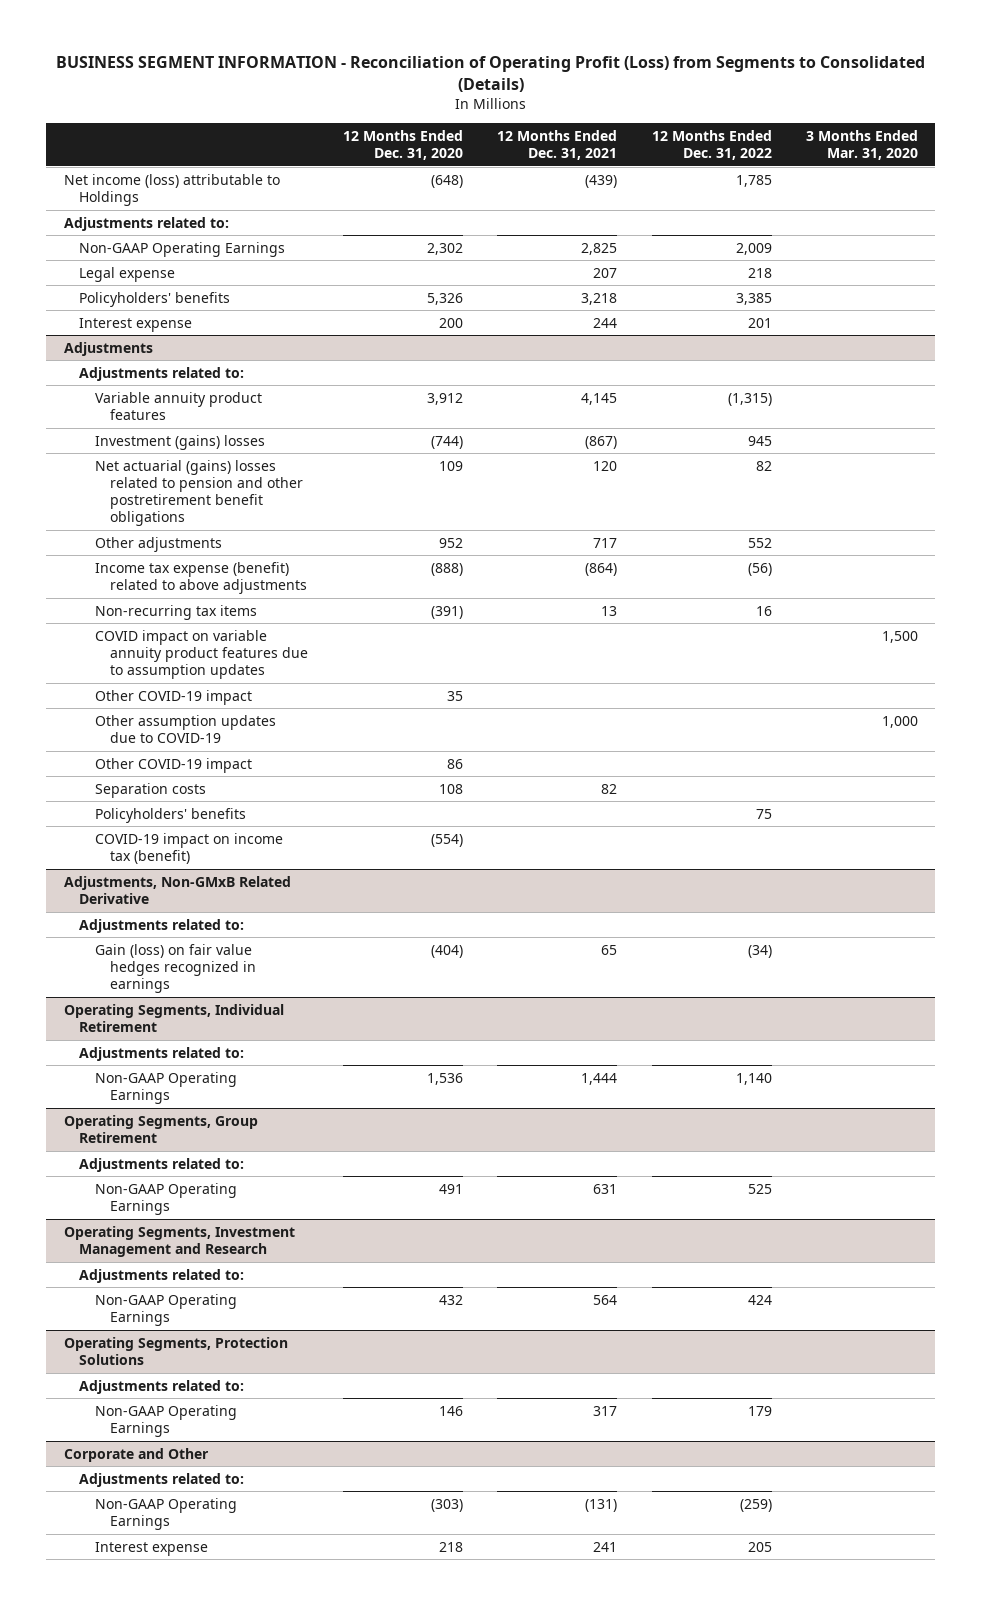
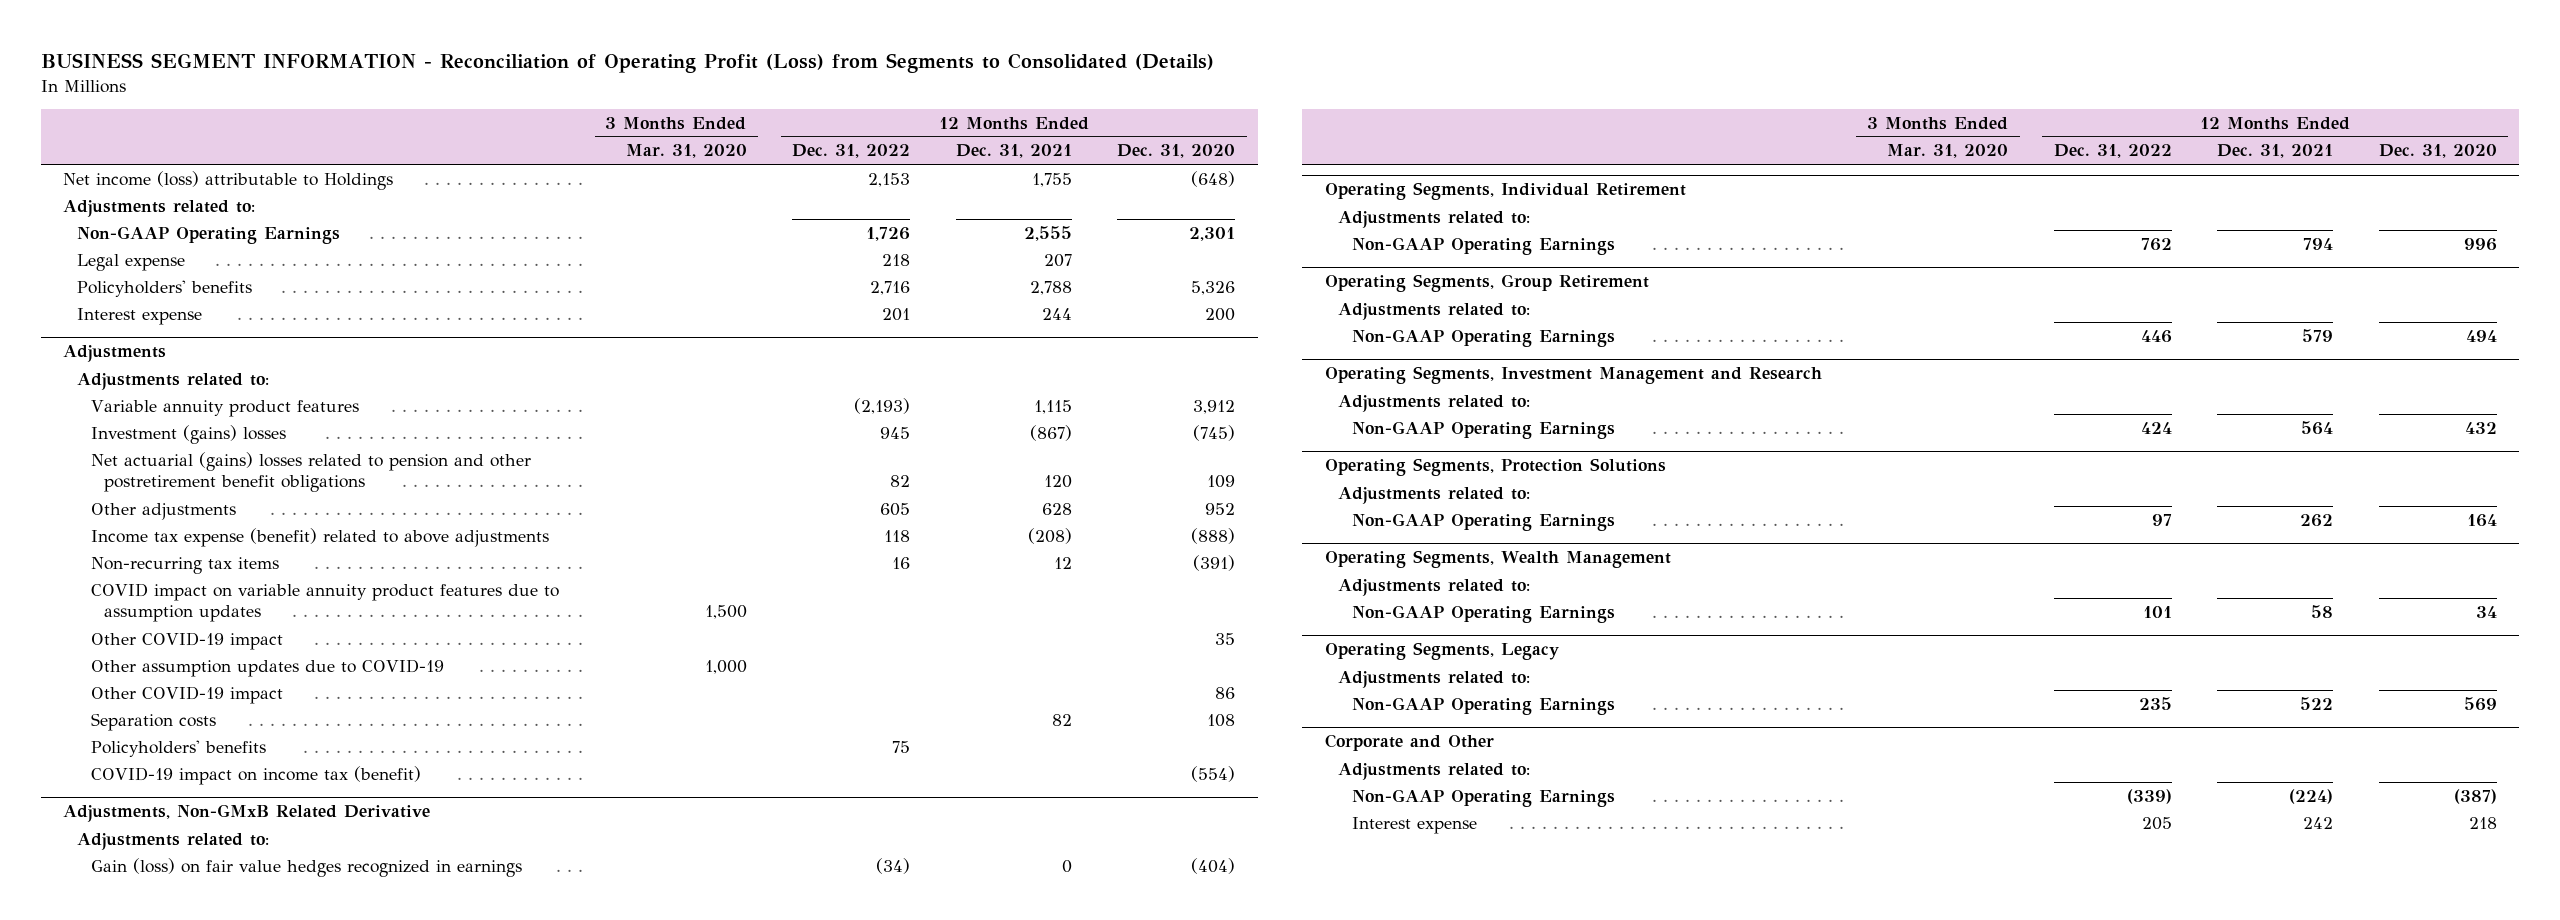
- | 12 Months Ended Dec. 31, 2020 | 12 Months Ended Dec. 31, 2021 | 12 Months Ended Dec. 31, 2022 | 3 Months Ended Mar. 31, 2020
+ | 3 Months Ended Mar. 31, 2020 | 12 Months Ended Dec. 31, 2022 | 12 Months Ended Dec. 31, 2021 | 12 Months Ended Dec. 31, 2020
- Net income (loss) attributable to Holdings | (648) | (439) | 1,785 |
+ Net income (loss) attributable to Holdings | | 2,153 | 1,755 | (648)
- Non-GAAP Operating Earnings | 2,302 | 2,825 | 2,009 |
+ Non-GAAP Operating Earnings | | 1,726 | 2,555 | 2,301
- Policyholders' benefits | 5,326 | 3,218 | 3,385 |
+ Policyholders' benefits | | 2,716 | 2,788 | 5,326
@ Adjustments
- Variable annuity product features | 3,912 | 4,145 | (1,315) |
- Investment (gains) losses | (744) | (867) | 945 |
+ Variable annuity product features | | (2,193) | 1,115 | 3,912
+ Investment (gains) losses | | 945 | (867) | (745)
- Other adjustments | 952 | 717 | 552 |
- Income tax expense (benefit) related to above adjustments | (888) | (864) | (56) |
- Non-recurring tax items | (391) | 13 | 16 |
+ Other adjustments | | 605 | 628 | 952
+ Income tax expense (benefit) related to above adjustments | | 118 | (208) | (888)
+ Non-recurring tax items | | 16 | 12 | (391)
@ Adjustments, Non-GMxB Related Derivative
- Gain (loss) on fair value hedges recognized in earnings | (404) | 65 | (34) |
+ Gain (loss) on fair value hedges recognized in earnings | | (34) | 0 | (404)
@ Operating Segments, Individual Retirement
- Non-GAAP Operating Earnings | 1,536 | 1,444 | 1,140 |
+ Non-GAAP Operating Earnings | | 762 | 794 | 996
@ Operating Segments, Group Retirement
- Non-GAAP Operating Earnings | 491 | 631 | 525 |
+ Non-GAAP Operating Earnings | | 446 | 579 | 494
@ Operating Segments, Protection Solutions
- Non-GAAP Operating Earnings | 146 | 317 | 179 |
+ Non-GAAP Operating Earnings | | 97 | 262 | 164
+ Operating Segments, Wealth Management
+ Adjustments related to:
+ Non-GAAP Operating Earnings | | 101 | 58 | 34
+ Operating Segments, Legacy
+ Adjustments related to:
+ Non-GAAP Operating Earnings | | 235 | 522 | 569
@ Corporate and Other
- Non-GAAP Operating Earnings | (303) | (131) | (259) |
- Interest expense | 218 | 241 | 205 |
+ Non-GAAP Operating Earnings | | (339) | (224) | (387)
+ Interest expense | | 205 | 242 | 218

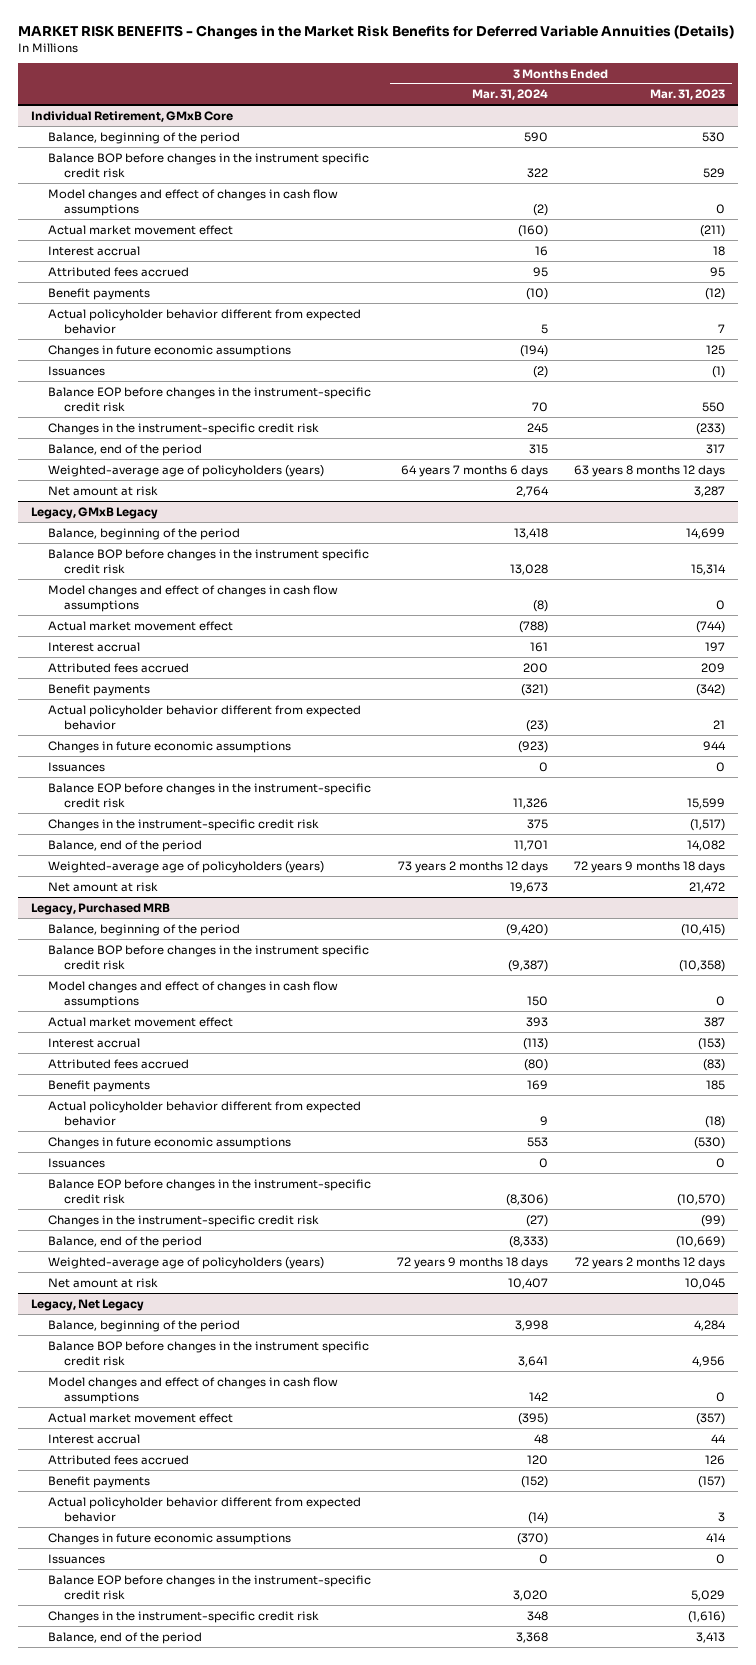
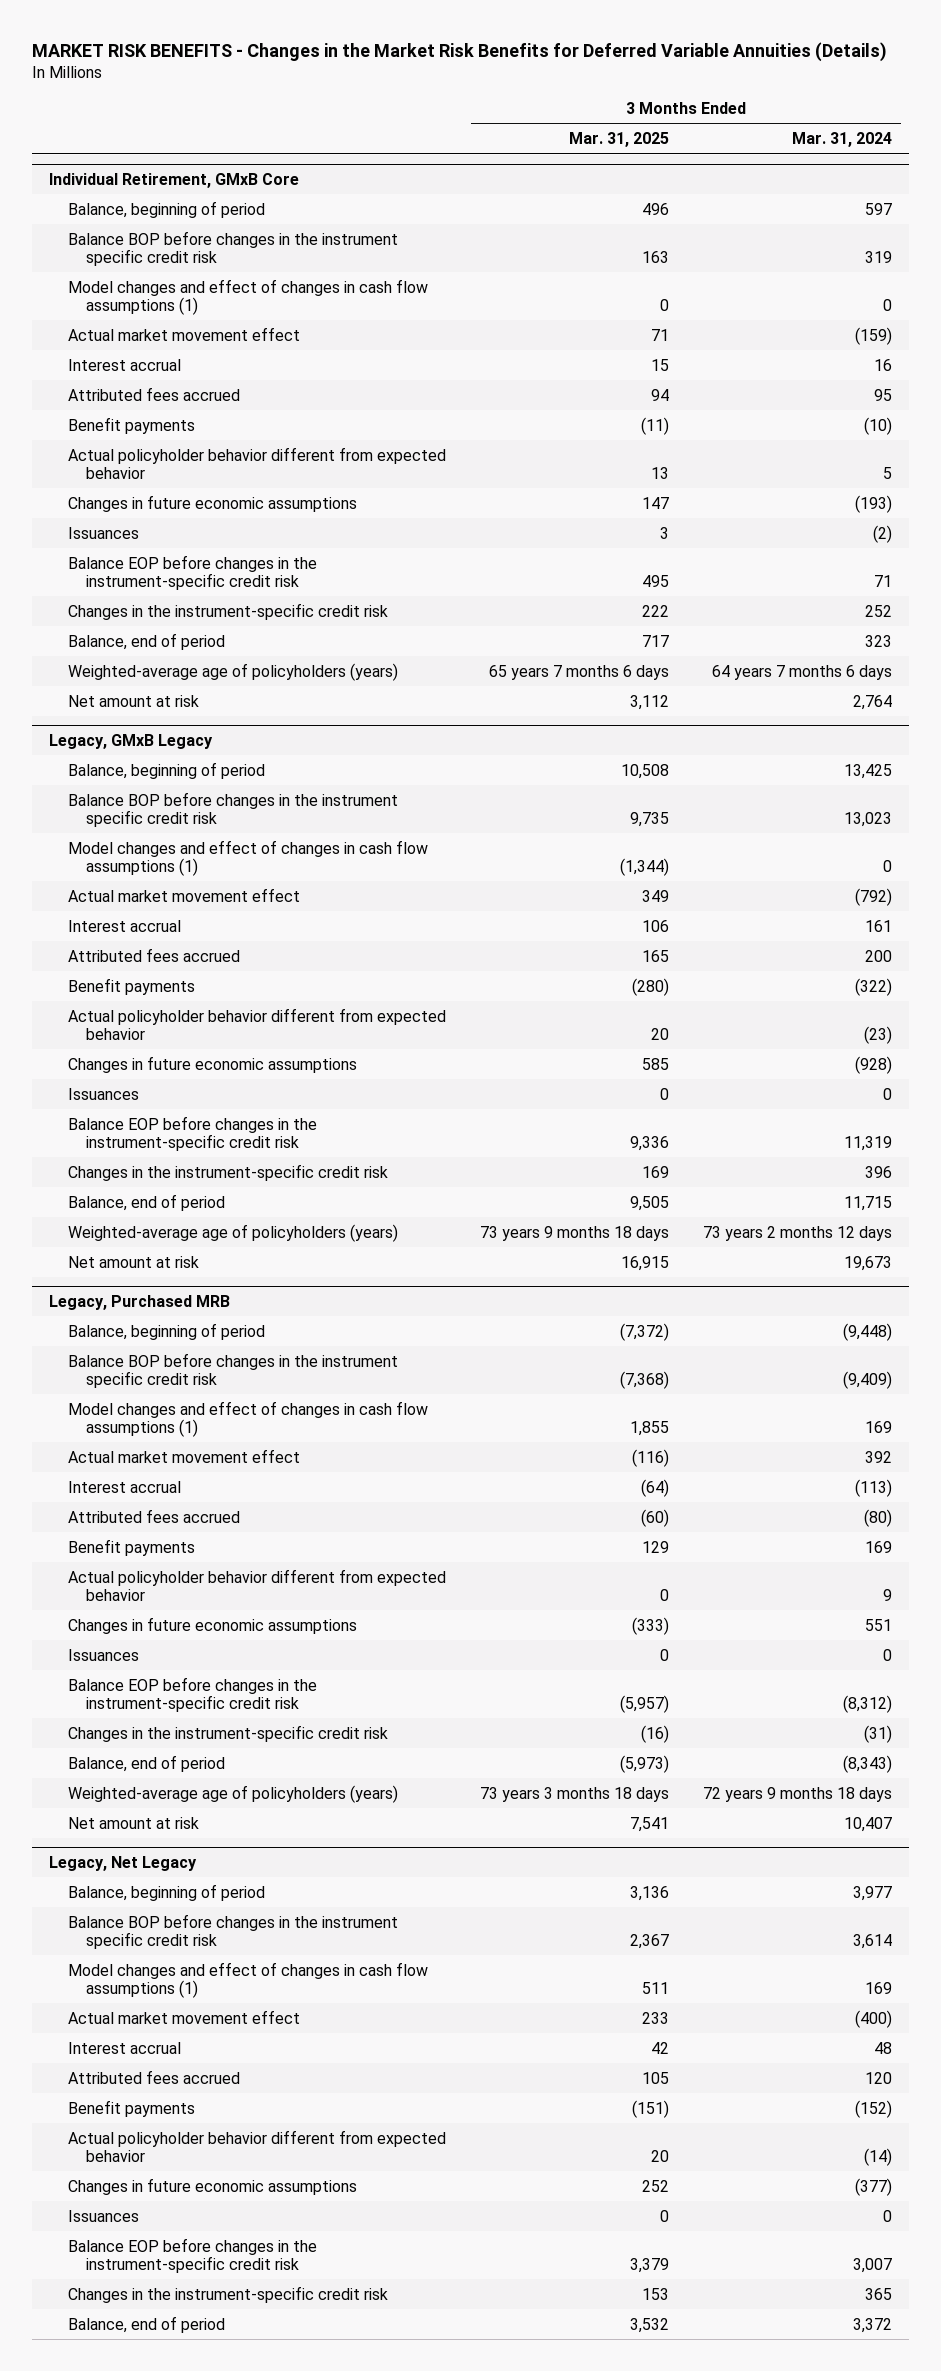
- | 3 Months Ended Mar. 31, 2024 | 3 Months Ended Mar. 31, 2023
+ | 3 Months Ended Mar. 31, 2025 | 3 Months Ended Mar. 31, 2024
@ Individual Retirement, GMxB Core
- Balance, beginning of the period | 590 | 530
- Balance BOP before changes in the instrument specific credit risk | 322 | 529
- Model changes and effect of changes in cash flow assumptions | (2) | 0
- Actual market movement effect | (160) | (211)
+ Balance, beginning of period | 496 | 597
+ Balance BOP before changes in the instrument specific credit risk | 163 | 319
+ Model changes and effect of changes in cash flow assumptions (1) | 0 | 0
+ Actual market movement effect | 71 | (159)
- Changes in future economic assumptions | (194) | 125
+ Changes in future economic assumptions | 147 | (193)
- Balance EOP before changes in the instrument-specific credit risk | 70 | 550
- Changes in the instrument-specific credit risk | 245 | (233)
- Balance, end of the period | 315 | 317
+ Balance EOP before changes in the instrument-specific credit risk | 495 | 71
+ Changes in the instrument-specific credit risk | 222 | 252
+ Balance, end of period | 717 | 323
@ Legacy, GMxB Legacy
- Balance, beginning of the period | 13,418 | 14,699
- Balance BOP before changes in the instrument specific credit risk | 13,028 | 15,314
- Model changes and effect of changes in cash flow assumptions | (8) | 0
- Actual market movement effect | (788) | (744)
+ Balance, beginning of period | 10,508 | 13,425
+ Balance BOP before changes in the instrument specific credit risk | 9,735 | 13,023
+ Model changes and effect of changes in cash flow assumptions (1) | (1,344) | 0
+ Actual market movement effect | 349 | (792)
- Benefit payments | (321) | (342)
+ Benefit payments | (280) | (322)
- Changes in future economic assumptions | (923) | 944
+ Changes in future economic assumptions | 585 | (928)
- Balance EOP before changes in the instrument-specific credit risk | 11,326 | 15,599
- Changes in the instrument-specific credit risk | 375 | (1,517)
- Balance, end of the period | 11,701 | 14,082
+ Balance EOP before changes in the instrument-specific credit risk | 9,336 | 11,319
+ Changes in the instrument-specific credit risk | 169 | 396
+ Balance, end of period | 9,505 | 11,715
@ Legacy, Purchased MRB
- Balance, beginning of the period | (9,420) | (10,415)
- Balance BOP before changes in the instrument specific credit risk | (9,387) | (10,358)
- Model changes and effect of changes in cash flow assumptions | 150 | 0
- Actual market movement effect | 393 | 387
+ Balance, beginning of period | (7,372) | (9,448)
+ Balance BOP before changes in the instrument specific credit risk | (7,368) | (9,409)
+ Model changes and effect of changes in cash flow assumptions (1) | 1,855 | 169
+ Actual market movement effect | (116) | 392
- Changes in future economic assumptions | 553 | (530)
+ Changes in future economic assumptions | (333) | 551
- Balance EOP before changes in the instrument-specific credit risk | (8,306) | (10,570)
- Changes in the instrument-specific credit risk | (27) | (99)
- Balance, end of the period | (8,333) | (10,669)
+ Balance EOP before changes in the instrument-specific credit risk | (5,957) | (8,312)
+ Changes in the instrument-specific credit risk | (16) | (31)
+ Balance, end of period | (5,973) | (8,343)
@ Legacy, Net Legacy
- Balance, beginning of the period | 3,998 | 4,284
- Balance BOP before changes in the instrument specific credit risk | 3,641 | 4,956
- Model changes and effect of changes in cash flow assumptions | 142 | 0
- Actual market movement effect | (395) | (357)
+ Balance, beginning of period | 3,136 | 3,977
+ Balance BOP before changes in the instrument specific credit risk | 2,367 | 3,614
+ Model changes and effect of changes in cash flow assumptions (1) | 511 | 169
+ Actual market movement effect | 233 | (400)
- Changes in future economic assumptions | (370) | 414
+ Changes in future economic assumptions | 252 | (377)
- Balance EOP before changes in the instrument-specific credit risk | 3,020 | 5,029
- Changes in the instrument-specific credit risk | 348 | (1,616)
- Balance, end of the period | 3,368 | 3,413
+ Balance EOP before changes in the instrument-specific credit risk | 3,379 | 3,007
+ Changes in the instrument-specific credit risk | 153 | 365
+ Balance, end of period | 3,532 | 3,372

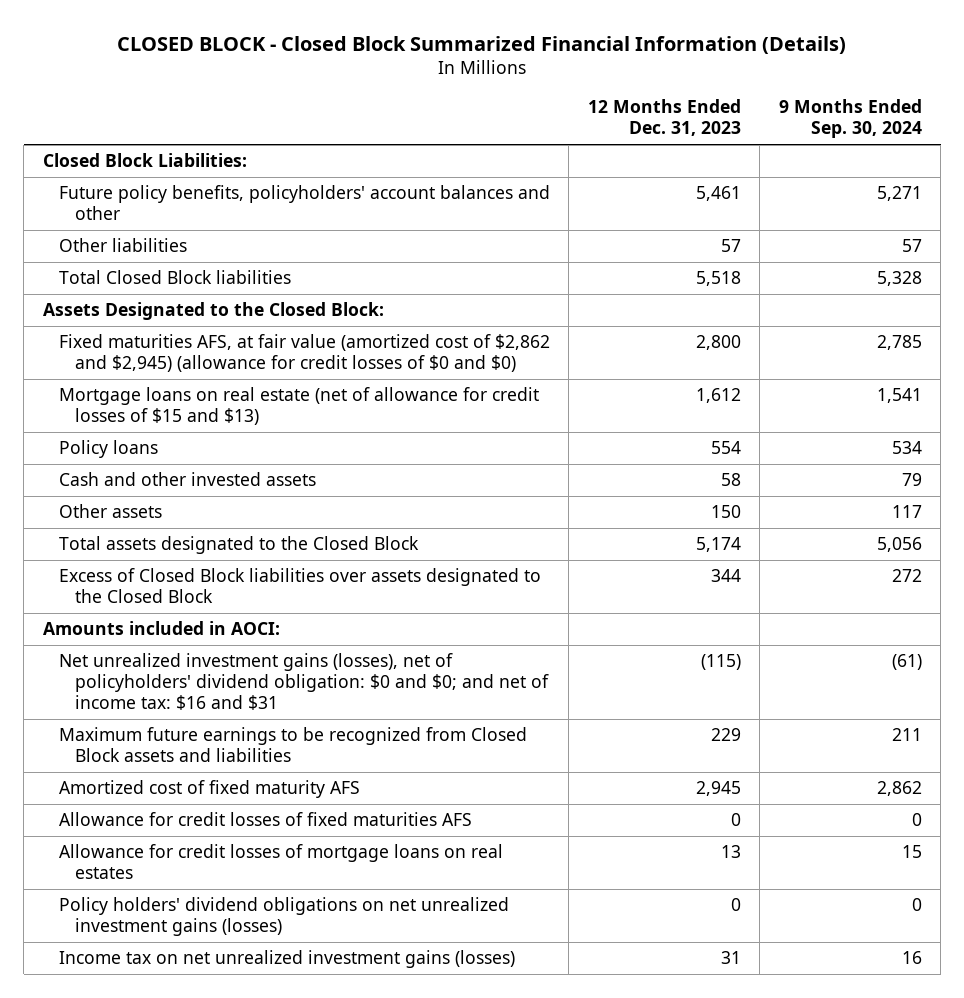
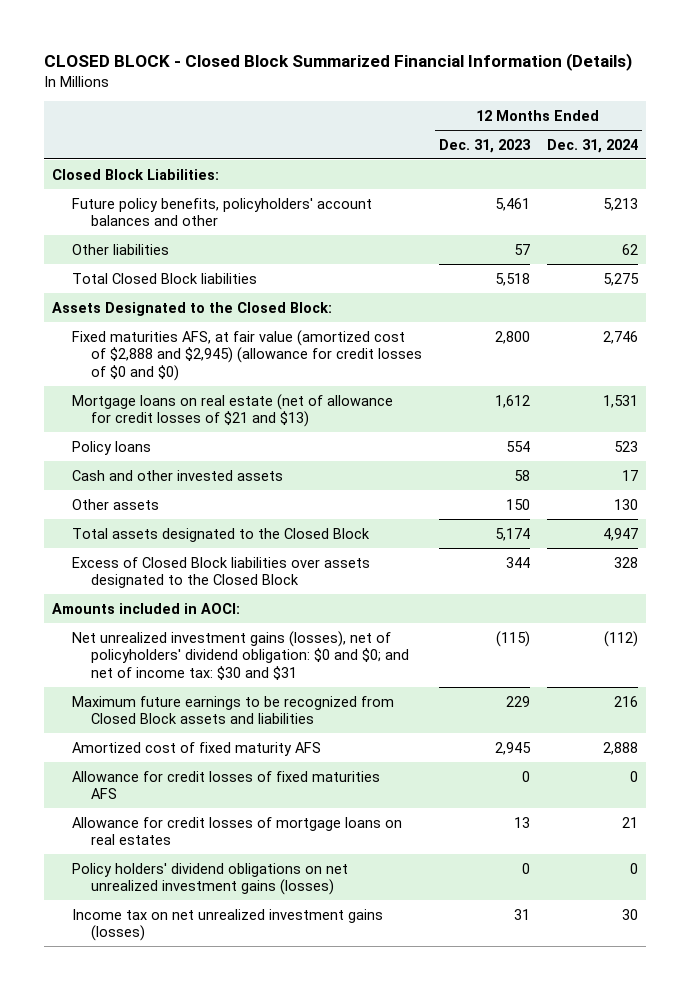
- | 12 Months Ended Dec. 31, 2023 | 9 Months Ended Sep. 30, 2024
+ | 12 Months Ended Dec. 31, 2023 | 12 Months Ended Dec. 31, 2024
- Fixed maturities AFS, at fair value (amortized cost of $2,862 and $2,945) (allowance for credit losses of $0 and $0) | 2,800 | 2,785
- Mortgage loans on real estate (net of allowance for credit losses of $15 and $13) | 1,612 | 1,541
+ Fixed maturities AFS, at fair value (amortized cost of $2,888 and $2,945) (allowance for credit losses of $0 and $0) | 2,800 | 2,746
+ Mortgage loans on real estate (net of allowance for credit losses of $21 and $13) | 1,612 | 1,531
- Net unrealized investment gains (losses), net of policyholders' dividend obligation: $0 and $0; and net of income tax: $16 and $31 | (115) | (61)
+ Net unrealized investment gains (losses), net of policyholders' dividend obligation: $0 and $0; and net of income tax: $30 and $31 | (115) | (112)

